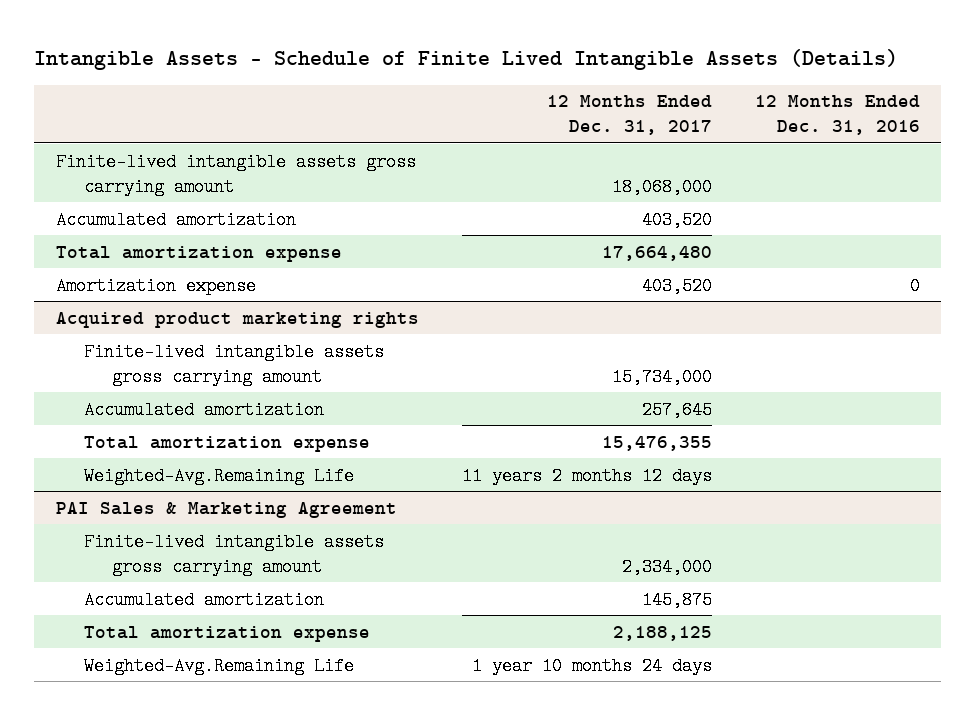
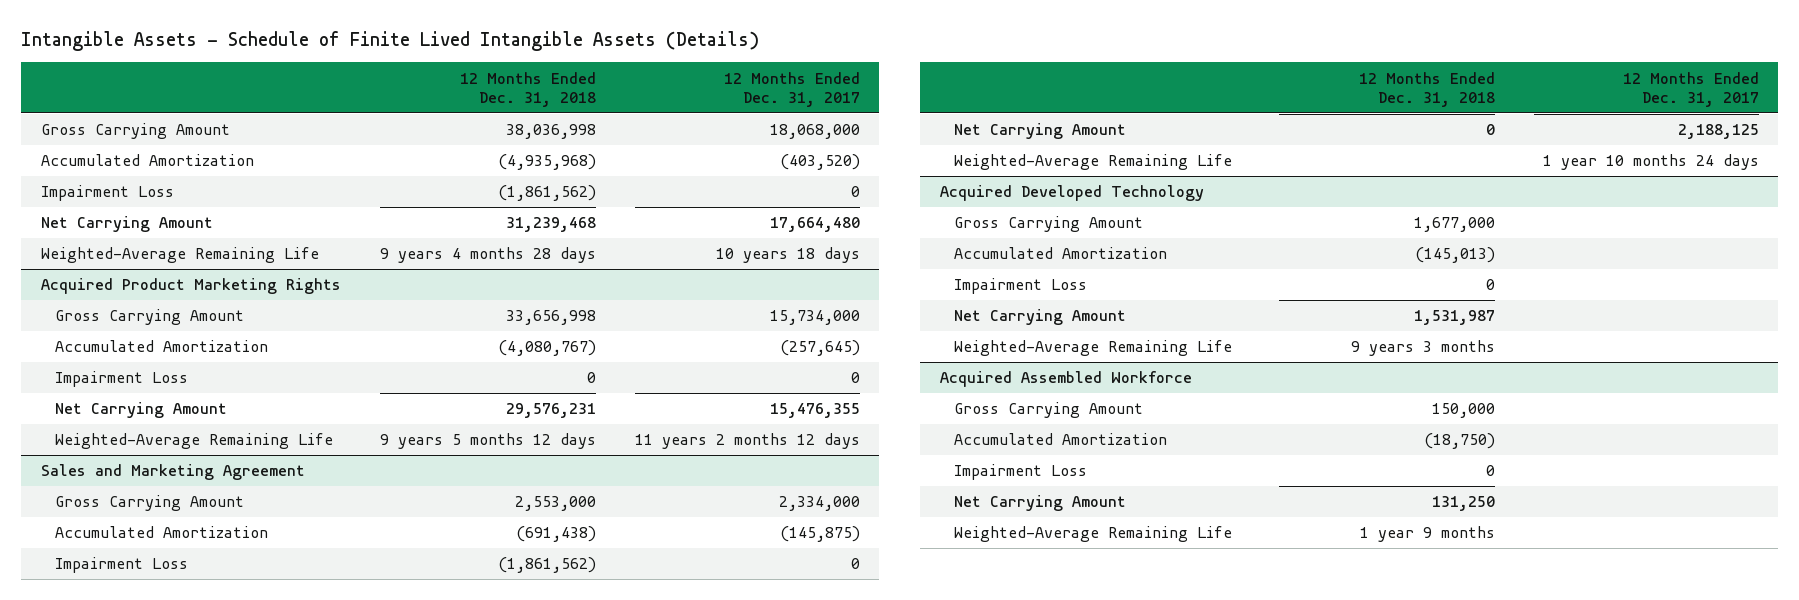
- | 12 Months Ended Dec. 31, 2017 | 12 Months Ended Dec. 31, 2016
+ | 12 Months Ended Dec. 31, 2018 | 12 Months Ended Dec. 31, 2017
- Finite-lived intangible assets gross carrying amount | 18,068,000 |
- Accumulated amortization | 403,520 |
- Total amortization expense | 17,664,480 |
- Amortization expense | 403,520 | 0
- Acquired product marketing rights
- Finite-lived intangible assets gross carrying amount | 15,734,000 |
- Accumulated amortization | 257,645 |
- Total amortization expense | 15,476,355 |
- Weighted-Avg.Remaining Life | 11 years 2 months 12 days |
- PAI Sales & Marketing Agreement
- Finite-lived intangible assets gross carrying amount | 2,334,000 |
- Accumulated amortization | 145,875 |
- Total amortization expense | 2,188,125 |
- Weighted-Avg.Remaining Life | 1 year 10 months 24 days |
+ Gross Carrying Amount | 38,036,998 | 18,068,000
+ Accumulated Amortization | (4,935,968) | (403,520)
+ Impairment Loss | (1,861,562) | 0
+ Net Carrying Amount | 31,239,468 | 17,664,480
+ Weighted-Average Remaining Life | 9 years 4 months 28 days | 10 years 18 days
+ Acquired Product Marketing Rights
+ Gross Carrying Amount | 33,656,998 | 15,734,000
+ Accumulated Amortization | (4,080,767) | (257,645)
+ Impairment Loss | 0 | 0
+ Net Carrying Amount | 29,576,231 | 15,476,355
+ Weighted-Average Remaining Life | 9 years 5 months 12 days | 11 years 2 months 12 days
+ Sales and Marketing Agreement
+ Gross Carrying Amount | 2,553,000 | 2,334,000
+ Accumulated Amortization | (691,438) | (145,875)
+ Impairment Loss | (1,861,562) | 0
+ Net Carrying Amount | 0 | 2,188,125
+ Weighted-Average Remaining Life | | 1 year 10 months 24 days
+ Acquired Developed Technology
+ Gross Carrying Amount | 1,677,000 |
+ Accumulated Amortization | (145,013) |
+ Impairment Loss | 0 |
+ Net Carrying Amount | 1,531,987 |
+ Weighted-Average Remaining Life | 9 years 3 months |
+ Acquired Assembled Workforce
+ Gross Carrying Amount | 150,000 |
+ Accumulated Amortization | (18,750) |
+ Impairment Loss | 0 |
+ Net Carrying Amount | 131,250 |
+ Weighted-Average Remaining Life | 1 year 9 months |

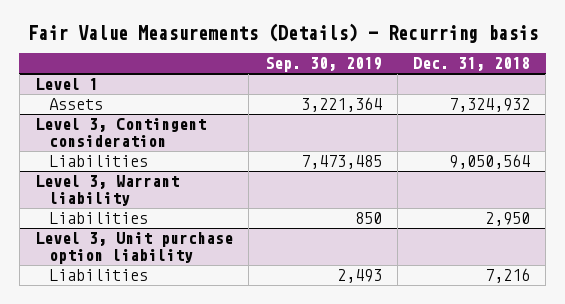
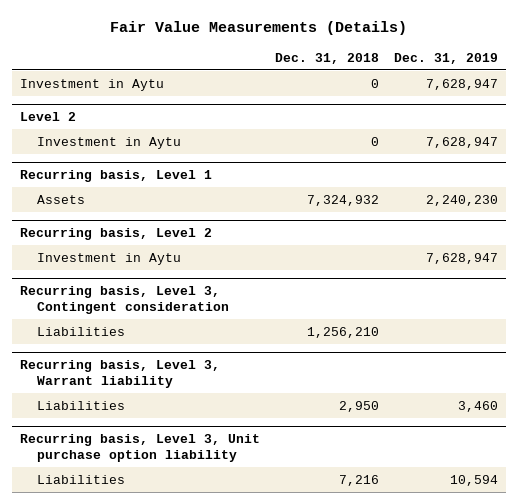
- Fair Value Measurements (Details) - Recurring basis
+ Fair Value Measurements (Details)
- | Sep. 30, 2019 | Dec. 31, 2018
+ | Dec. 31, 2018 | Dec. 31, 2019
- Level 1
+ Investment in Aytu | 0 | 7,628,947
+ Level 2
+ Investment in Aytu | 0 | 7,628,947
+ Recurring basis, Level 1
- Level 3, Contingent consideration
- Liabilities | 7,473,485 | 9,050,564
- Level 3, Warrant liability
+ Recurring basis, Level 2
+ Investment in Aytu | | 7,628,947
+ Recurring basis, Level 3, Contingent consideration
+ Liabilities | 1,256,210 |
+ Recurring basis, Level 3, Warrant liability
- Level 3, Unit purchase option liability
+ Recurring basis, Level 3, Unit purchase option liability

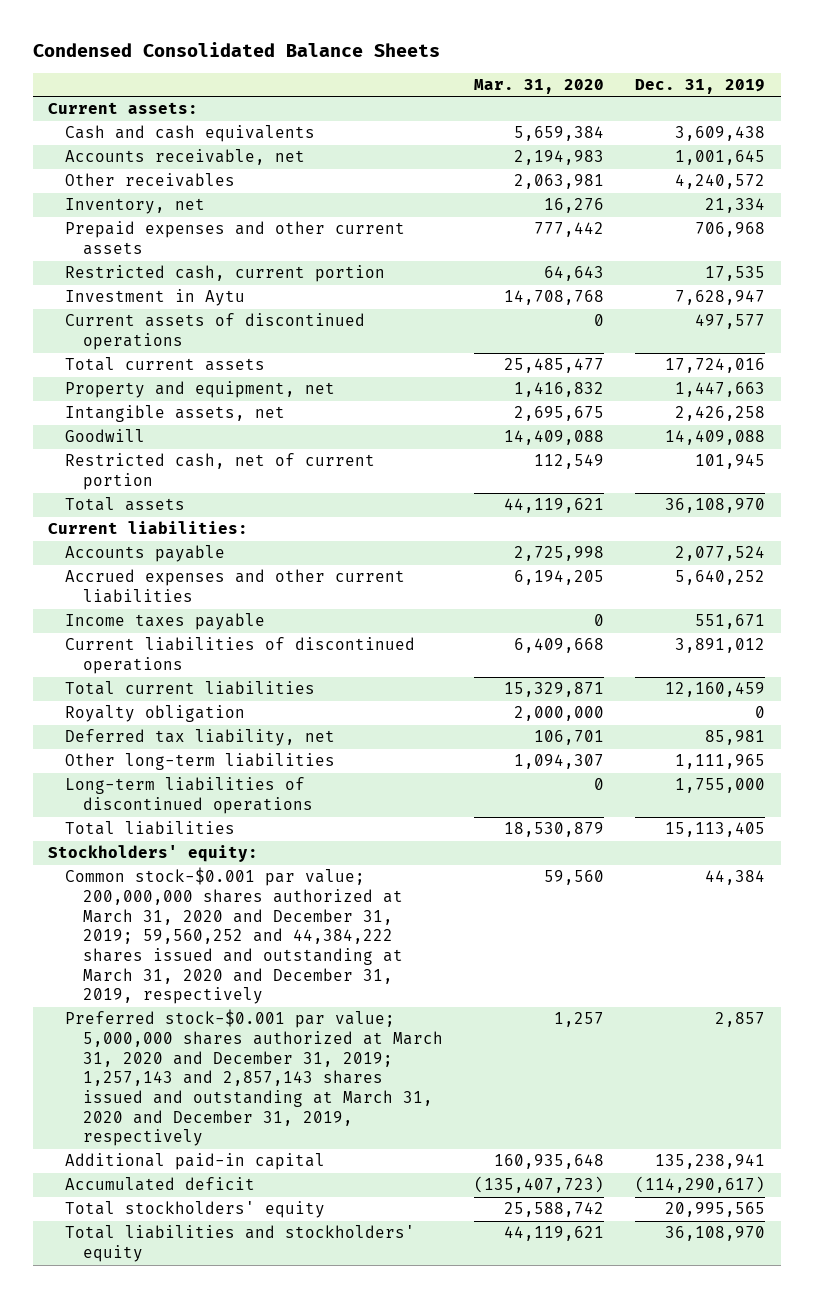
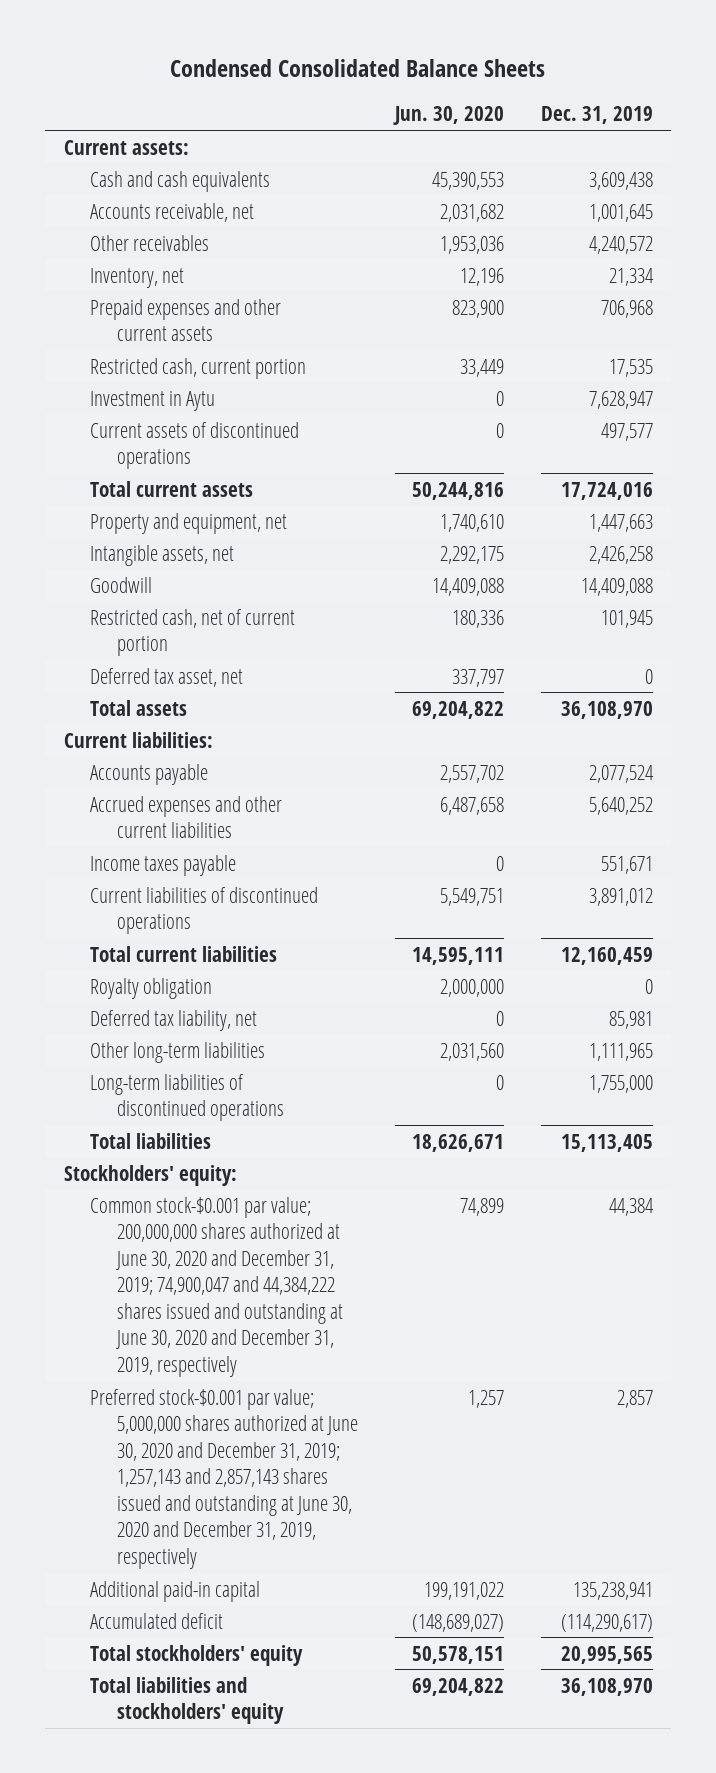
- | Mar. 31, 2020 | Dec. 31, 2019
+ | Jun. 30, 2020 | Dec. 31, 2019
+ Deferred tax asset, net | 337,797 | 0
- Common stock-$0.001 par value; 200,000,000 shares authorized at March 31, 2020 and December 31, 2019; 59,560,252 and 44,384,222 shares issued and outstanding at March 31, 2020 and December 31, 2019, respectively | 59,560 | 44,384
- Preferred stock-$0.001 par value; 5,000,000 shares authorized at March 31, 2020 and December 31, 2019; 1,257,143 and 2,857,143 shares issued and outstanding at March 31, 2020 and December 31, 2019, respectively | 1,257 | 2,857
+ Common stock-$0.001 par value; 200,000,000 shares authorized at June 30, 2020 and December 31, 2019; 74,900,047 and 44,384,222 shares issued and outstanding at June 30, 2020 and December 31, 2019, respectively | 74,899 | 44,384
+ Preferred stock-$0.001 par value; 5,000,000 shares authorized at June 30, 2020 and December 31, 2019; 1,257,143 and 2,857,143 shares issued and outstanding at June 30, 2020 and December 31, 2019, respectively | 1,257 | 2,857

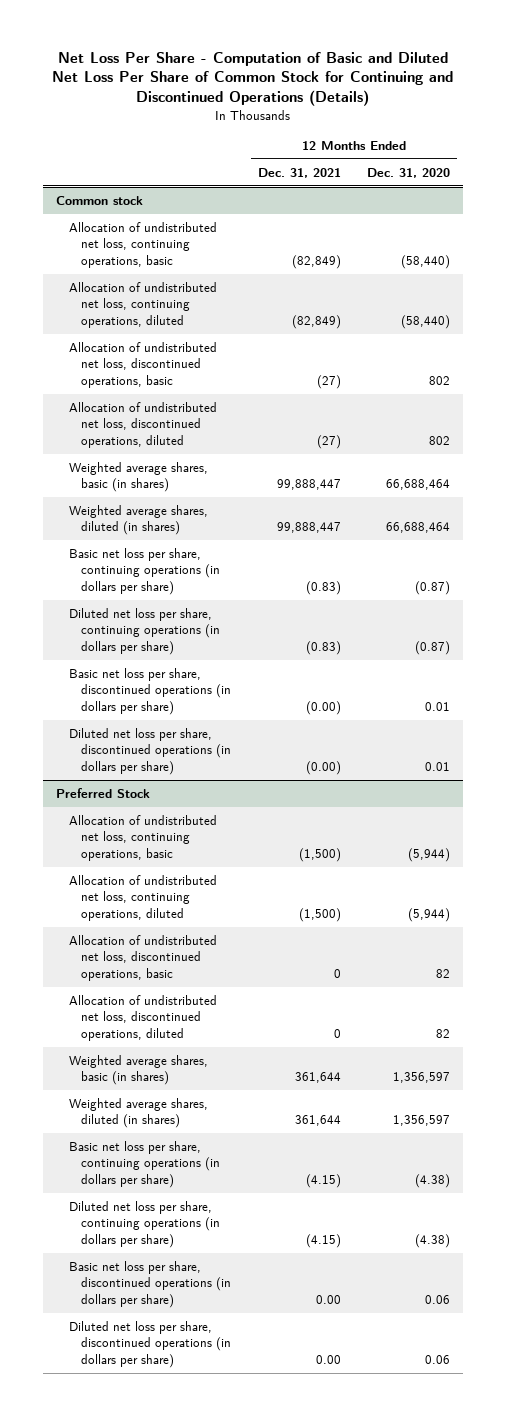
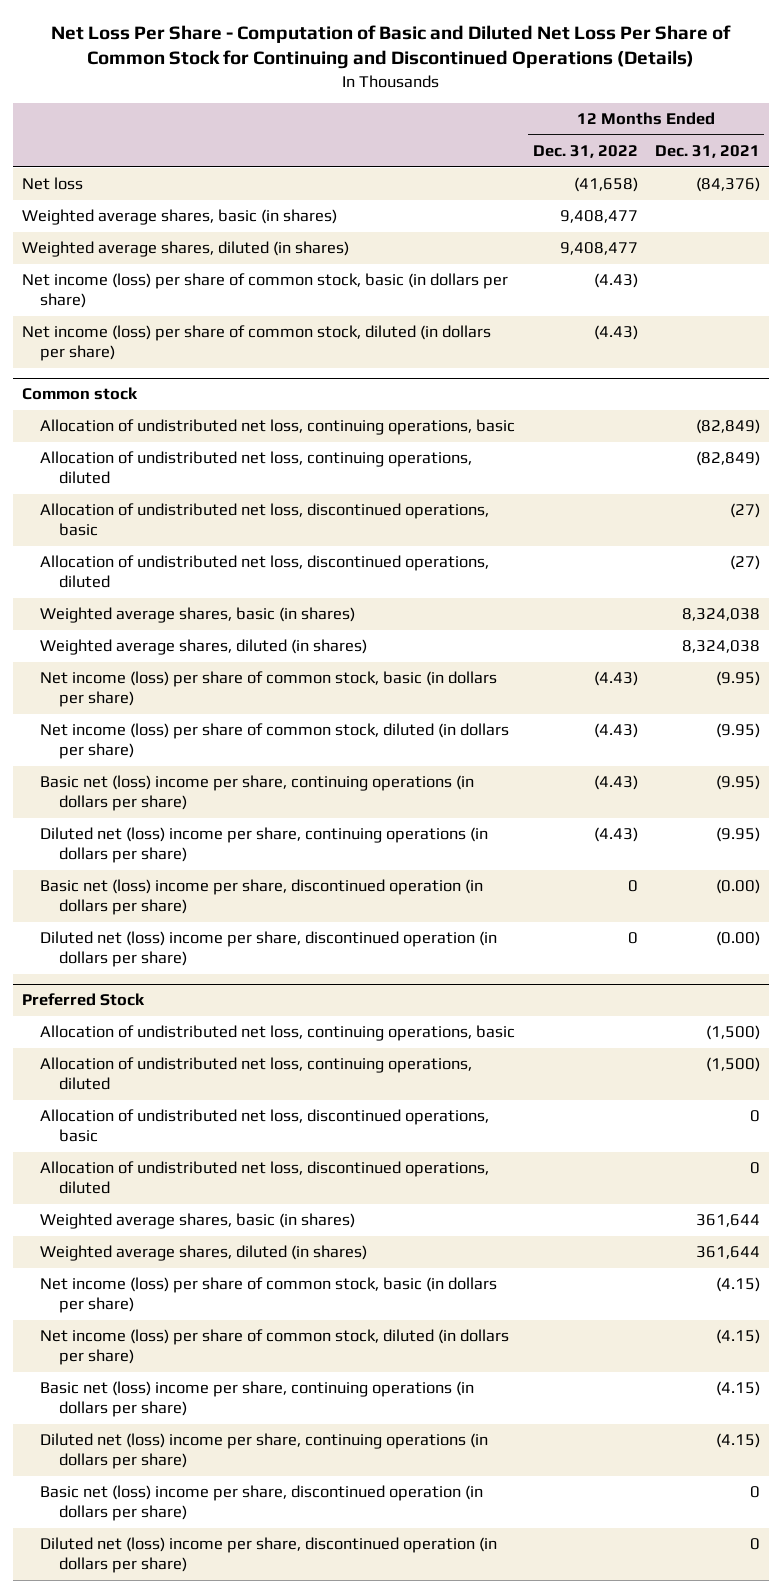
- | 12 Months Ended Dec. 31, 2021 | 12 Months Ended Dec. 31, 2020
+ | 12 Months Ended Dec. 31, 2022 | 12 Months Ended Dec. 31, 2021
+ Net loss | (41,658) | (84,376)
+ Weighted average shares, basic (in shares) | 9,408,477 |
+ Weighted average shares, diluted (in shares) | 9,408,477 |
+ Net income (loss) per share of common stock, basic (in dollars per share) | (4.43) |
+ Net income (loss) per share of common stock, diluted (in dollars per share) | (4.43) |
@ Common stock
- Weighted average shares, basic (in shares) | 99,888,447 | 66,688,464
- Weighted average shares, diluted (in shares) | 99,888,447 | 66,688,464
- Basic net loss per share, continuing operations (in dollars per share) | (0.83) | (0.87)
- Diluted net loss per share, continuing operations (in dollars per share) | (0.83) | (0.87)
- Basic net loss per share, discontinued operations (in dollars per share) | (0.00) | 0.01
- Diluted net loss per share, discontinued operations (in dollars per share) | (0.00) | 0.01
+ Weighted average shares, basic (in shares) | | 8,324,038
+ Weighted average shares, diluted (in shares) | | 8,324,038
+ Net income (loss) per share of common stock, basic (in dollars per share) | (4.43) | (9.95)
+ Net income (loss) per share of common stock, diluted (in dollars per share) | (4.43) | (9.95)
+ Basic net (loss) income per share, continuing operations (in dollars per share) | (4.43) | (9.95)
+ Diluted net (loss) income per share, continuing operations (in dollars per share) | (4.43) | (9.95)
+ Basic net (loss) income per share, discontinued operation (in dollars per share) | 0 | (0.00)
+ Diluted net (loss) income per share, discontinued operation (in dollars per share) | 0 | (0.00)
@ Preferred Stock
- Basic net loss per share, continuing operations (in dollars per share) | (4.15) | (4.38)
- Diluted net loss per share, continuing operations (in dollars per share) | (4.15) | (4.38)
- Basic net loss per share, discontinued operations (in dollars per share) | 0.00 | 0.06
- Diluted net loss per share, discontinued operations (in dollars per share) | 0.00 | 0.06
+ Net income (loss) per share of common stock, basic (in dollars per share) | | (4.15)
+ Net income (loss) per share of common stock, diluted (in dollars per share) | | (4.15)
+ Basic net (loss) income per share, continuing operations (in dollars per share) | | (4.15)
+ Diluted net (loss) income per share, continuing operations (in dollars per share) | | (4.15)
+ Basic net (loss) income per share, discontinued operation (in dollars per share) | | 0
+ Diluted net (loss) income per share, discontinued operation (in dollars per share) | | 0

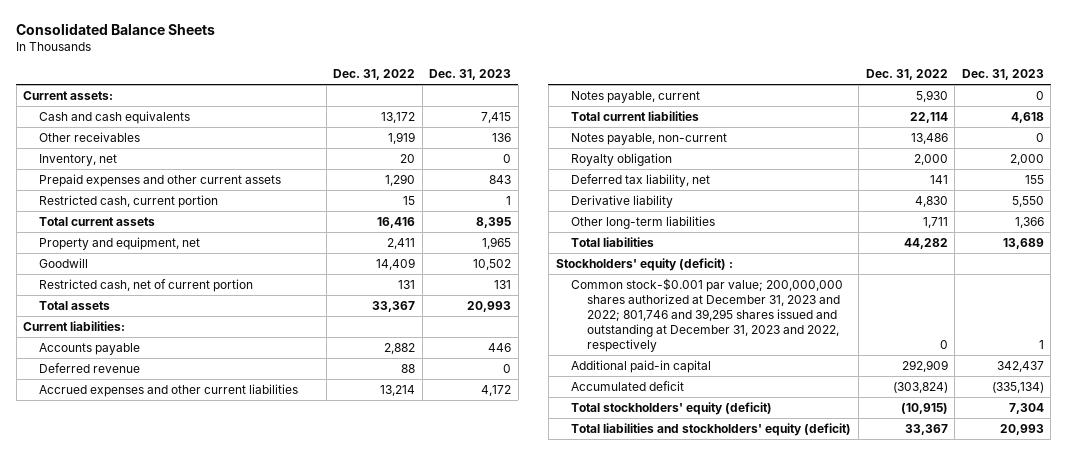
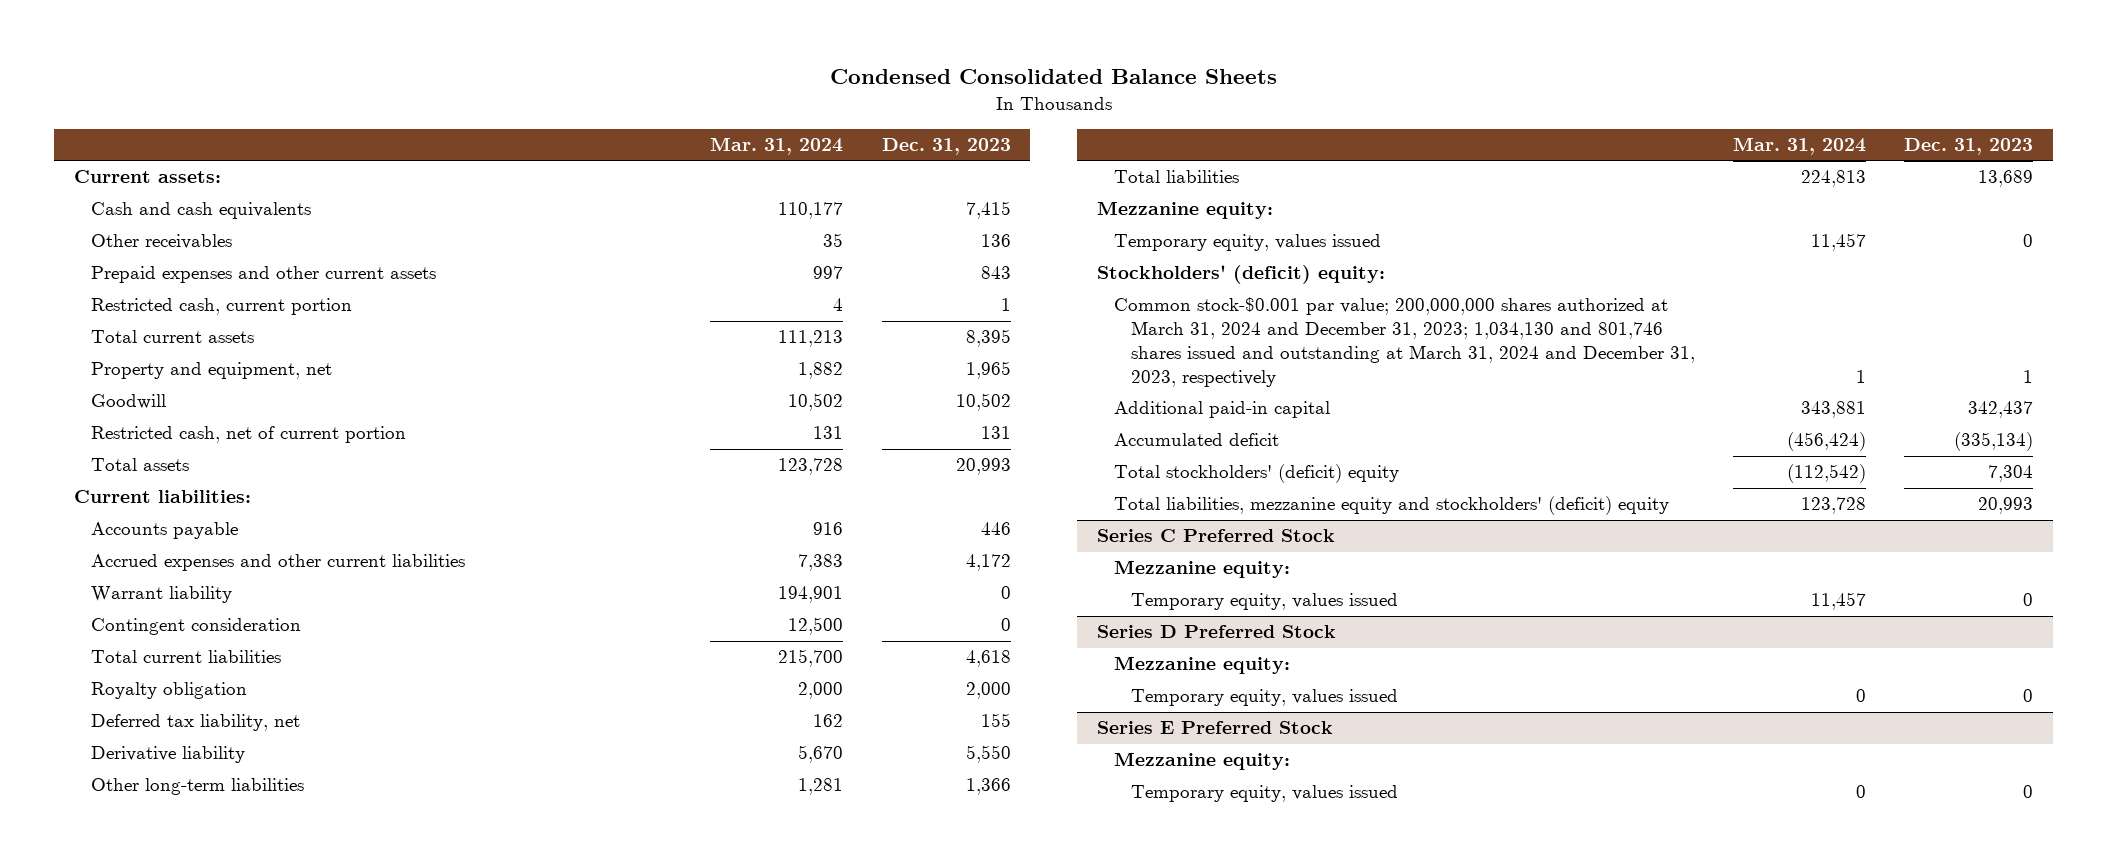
- Consolidated Balance Sheets
+ Condensed Consolidated Balance Sheets
- | Dec. 31, 2022 | Dec. 31, 2023
+ | Mar. 31, 2024 | Dec. 31, 2023
- Inventory, net | 20 | 0
- Deferred revenue | 88 | 0
- Notes payable, current | 5,930 | 0
+ Warrant liability | 194,901 | 0
+ Contingent consideration | 12,500 | 0
- Notes payable, non-current | 13,486 | 0
- Stockholders' equity (deficit) :
- Common stock-$0.001 par value; 200,000,000 shares authorized at December 31, 2023 and 2022; 801,746 and 39,295 shares issued and outstanding at December 31, 2023 and 2022, respectively | 0 | 1
+ Mezzanine equity:
+ Temporary equity, values issued | 11,457 | 0
+ Stockholders' (deficit) equity:
+ Common stock-$0.001 par value; 200,000,000 shares authorized at March 31, 2024 and December 31, 2023; 1,034,130 and 801,746 shares issued and outstanding at March 31, 2024 and December 31, 2023, respectively | 1 | 1
- Total stockholders' equity (deficit) | (10,915) | 7,304
- Total liabilities and stockholders' equity (deficit) | 33,367 | 20,993
+ Total stockholders' (deficit) equity | (112,542) | 7,304
+ Total liabilities, mezzanine equity and stockholders' (deficit) equity | 123,728 | 20,993
+ Series C Preferred Stock
+ Mezzanine equity:
+ Temporary equity, values issued | 11,457 | 0
+ Series D Preferred Stock
+ Mezzanine equity:
+ Temporary equity, values issued | 0 | 0
+ Series E Preferred Stock
+ Mezzanine equity:
+ Temporary equity, values issued | 0 | 0

